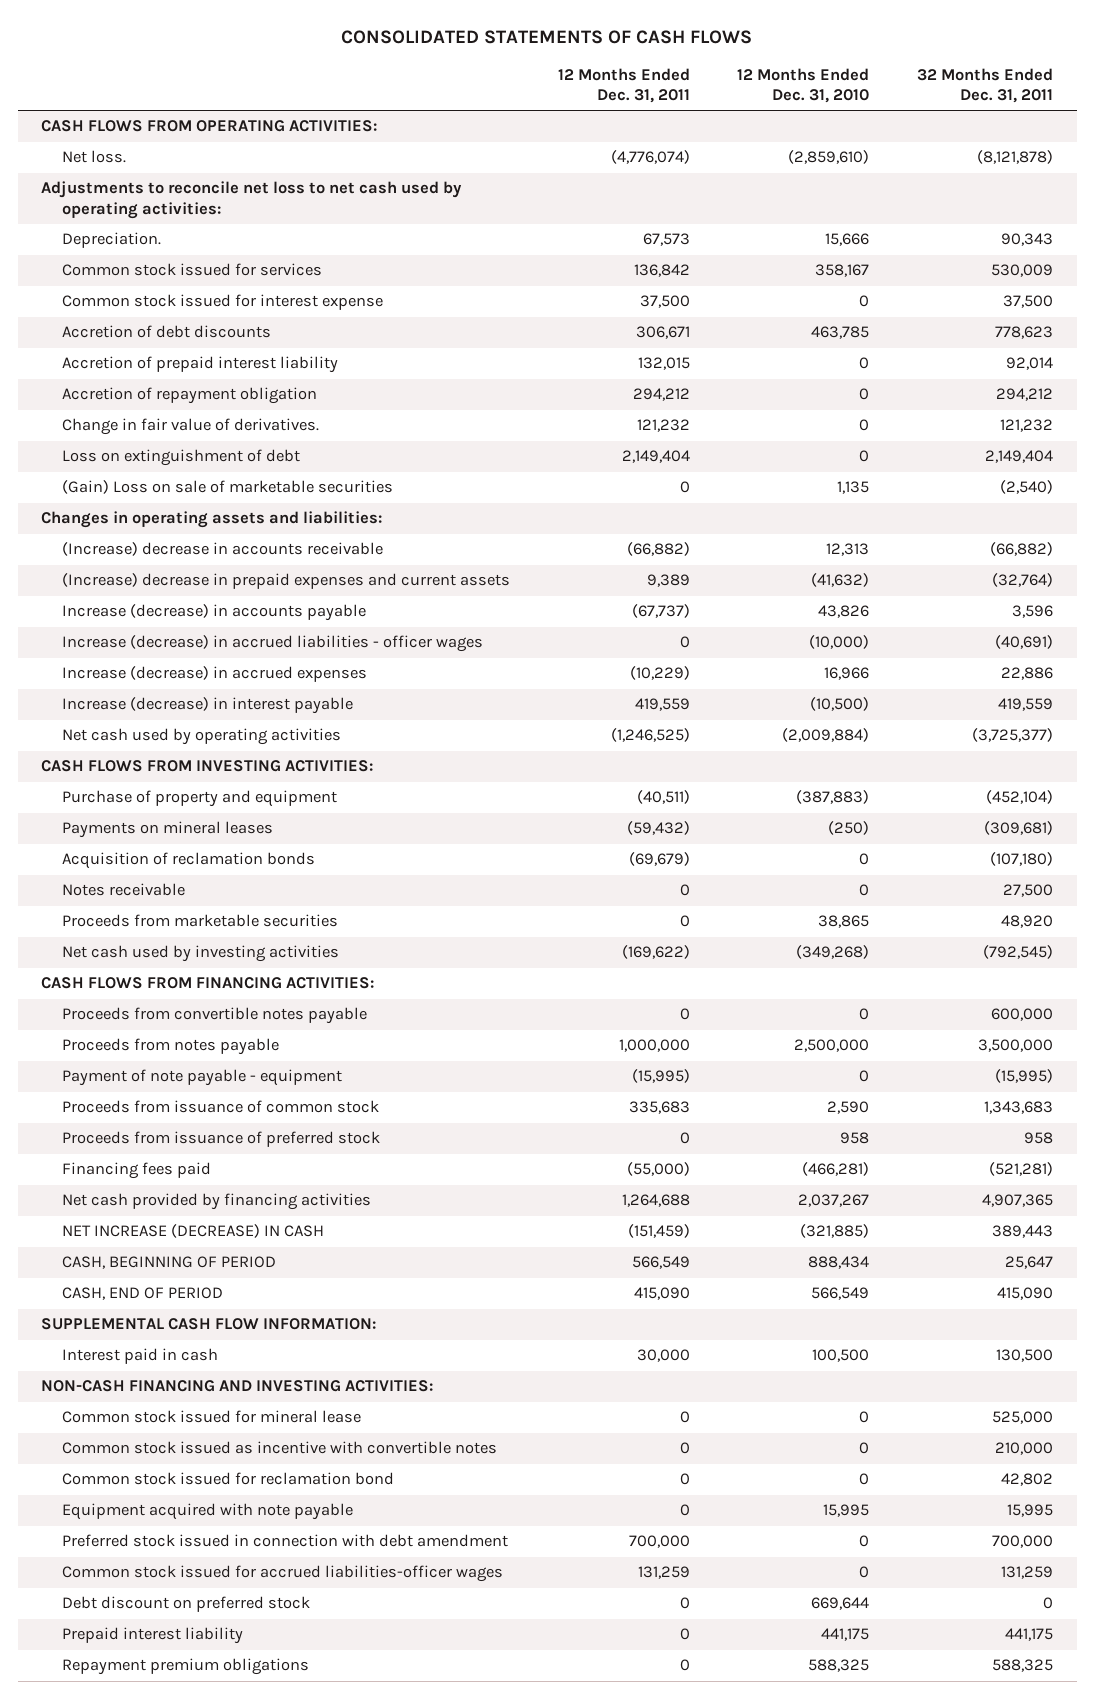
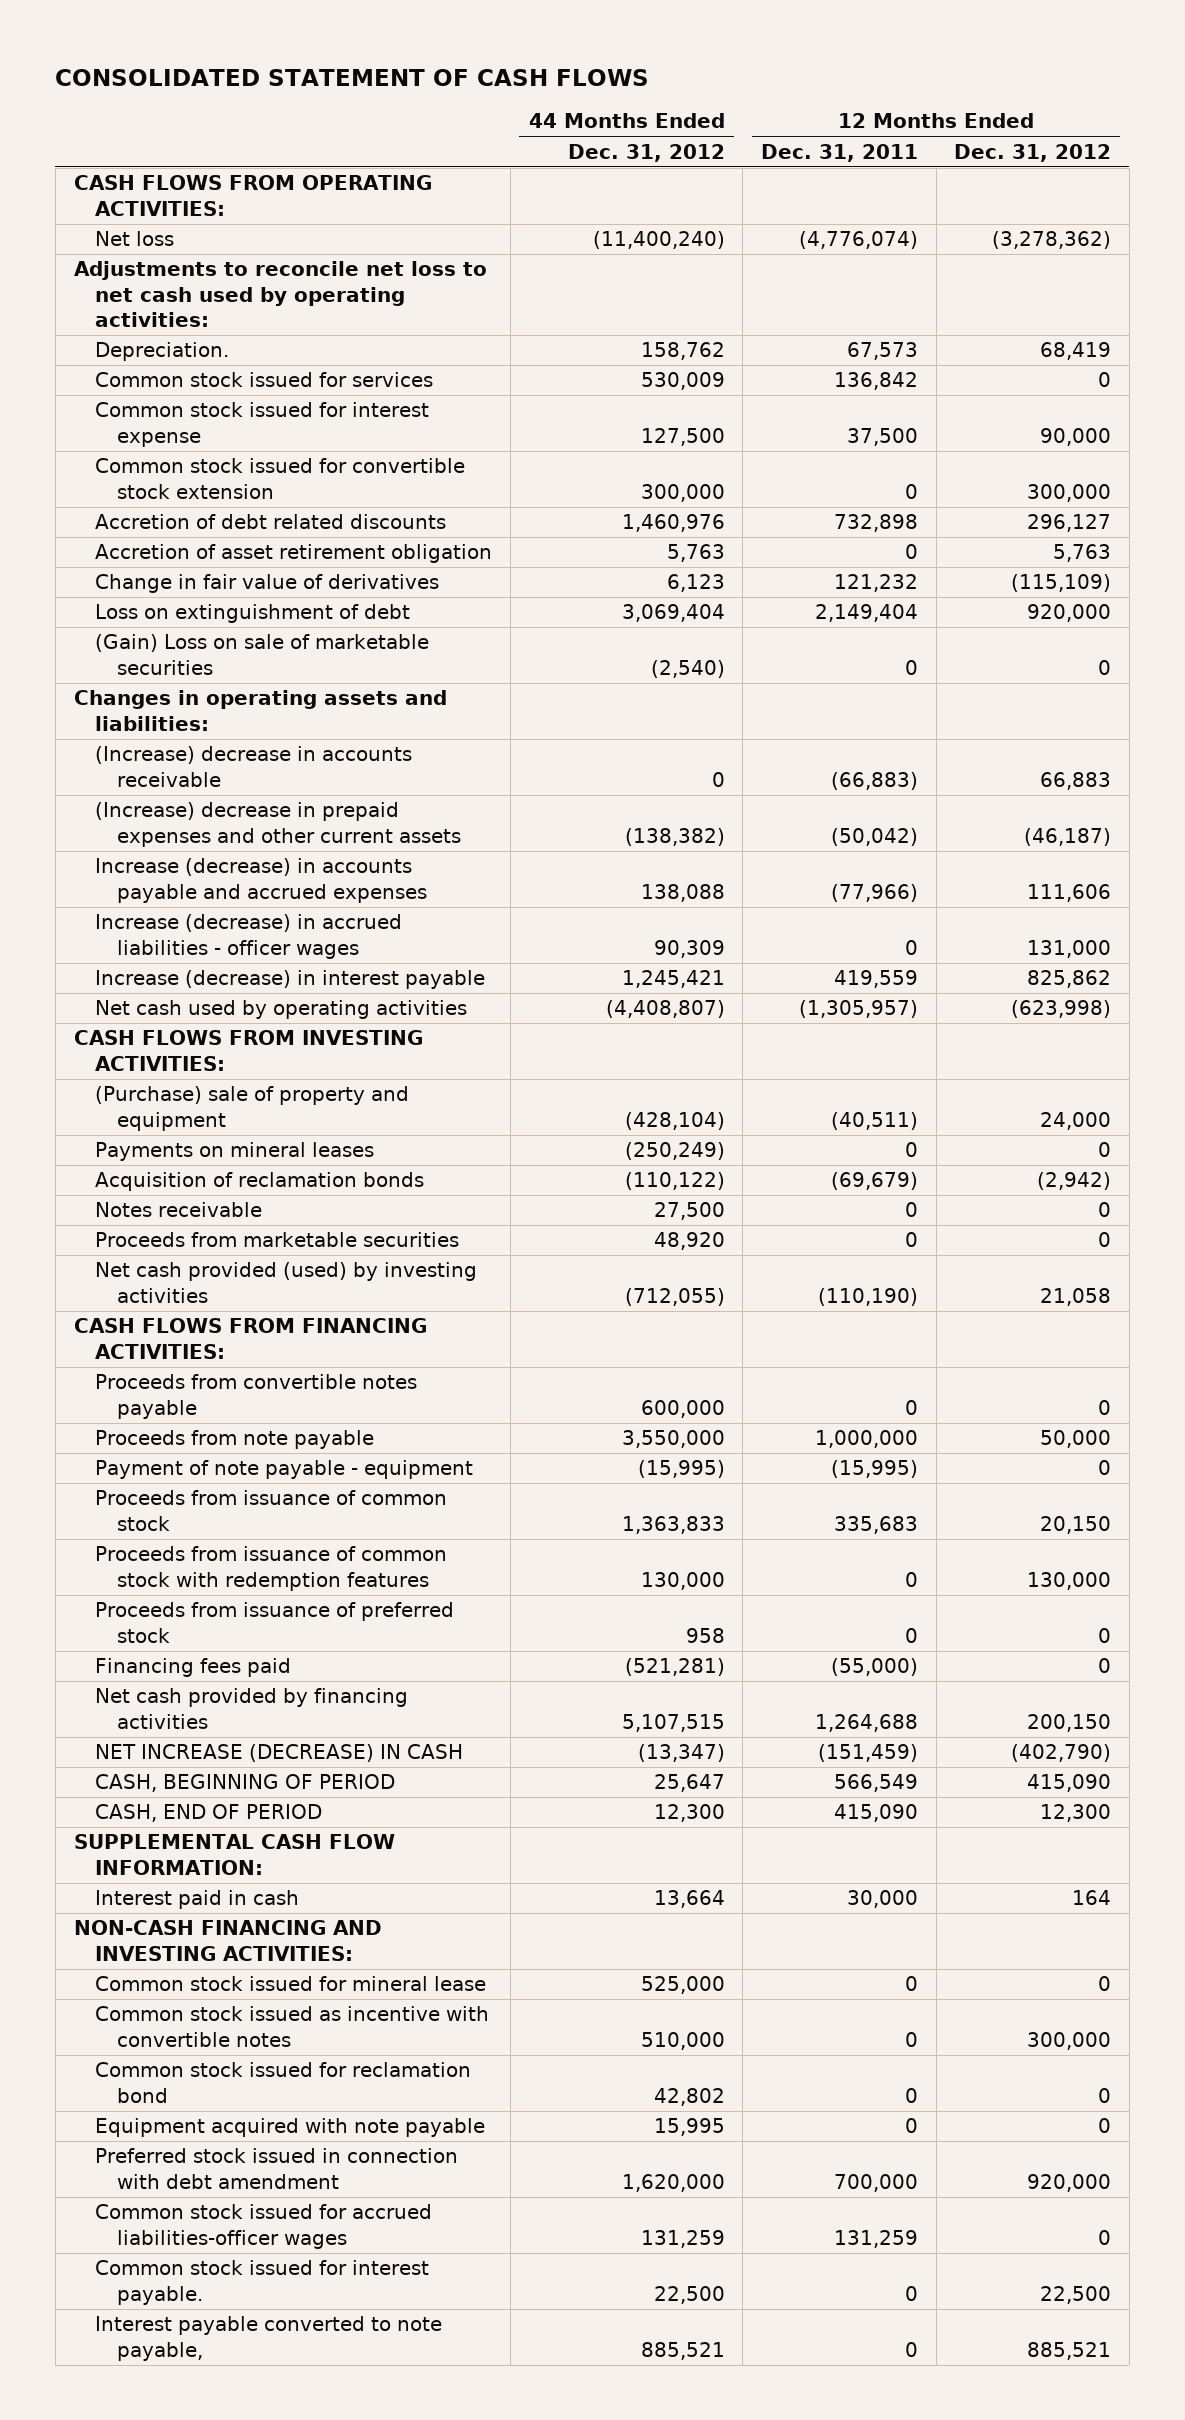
- CONSOLIDATED STATEMENTS OF CASH FLOWS
+ CONSOLIDATED STATEMENT OF CASH FLOWS
- | 12 Months Ended Dec. 31, 2011 | 12 Months Ended Dec. 31, 2010 | 32 Months Ended Dec. 31, 2011
+ | 44 Months Ended Dec. 31, 2012 | 12 Months Ended Dec. 31, 2011 | 12 Months Ended Dec. 31, 2012
- Net loss. | (4,776,074) | (2,859,610) | (8,121,878)
+ Net loss | (11,400,240) | (4,776,074) | (3,278,362)
- Accretion of debt discounts | 306,671 | 463,785 | 778,623
- Accretion of prepaid interest liability | 132,015 | 0 | 92,014
- Accretion of repayment obligation | 294,212 | 0 | 294,212
- Change in fair value of derivatives. | 121,232 | 0 | 121,232
+ Common stock issued for convertible stock extension | 300,000 | 0 | 300,000
+ Accretion of debt related discounts | 1,460,976 | 732,898 | 296,127
+ Accretion of asset retirement obligation | 5,763 | 0 | 5,763
+ Change in fair value of derivatives | 6,123 | 121,232 | (115,109)
- (Increase) decrease in accounts receivable | (66,882) | 12,313 | (66,882)
- (Increase) decrease in prepaid expenses and current assets | 9,389 | (41,632) | (32,764)
- Increase (decrease) in accounts payable | (67,737) | 43,826 | 3,596
+ (Increase) decrease in accounts receivable | 0 | (66,883) | 66,883
+ (Increase) decrease in prepaid expenses and other current assets | (138,382) | (50,042) | (46,187)
+ Increase (decrease) in accounts payable and accrued expenses | 138,088 | (77,966) | 111,606
- Increase (decrease) in accrued expenses | (10,229) | 16,966 | 22,886
- Net cash used by operating activities | (1,246,525) | (2,009,884) | (3,725,377)
+ Net cash used by operating activities | (4,408,807) | (1,305,957) | (623,998)
- Purchase of property and equipment | (40,511) | (387,883) | (452,104)
- Payments on mineral leases | (59,432) | (250) | (309,681)
+ (Purchase) sale of property and equipment | (428,104) | (40,511) | 24,000
+ Payments on mineral leases | (250,249) | 0 | 0
- Net cash used by investing activities | (169,622) | (349,268) | (792,545)
+ Net cash provided (used) by investing activities | (712,055) | (110,190) | 21,058
- Proceeds from notes payable | 1,000,000 | 2,500,000 | 3,500,000
+ Proceeds from note payable | 3,550,000 | 1,000,000 | 50,000
+ Proceeds from issuance of common stock with redemption features | 130,000 | 0 | 130,000
- Debt discount on preferred stock | 0 | 669,644 | 0
- Prepaid interest liability | 0 | 441,175 | 441,175
- Repayment premium obligations | 0 | 588,325 | 588,325
+ Common stock issued for interest payable. | 22,500 | 0 | 22,500
+ Interest payable converted to note payable, | 885,521 | 0 | 885,521

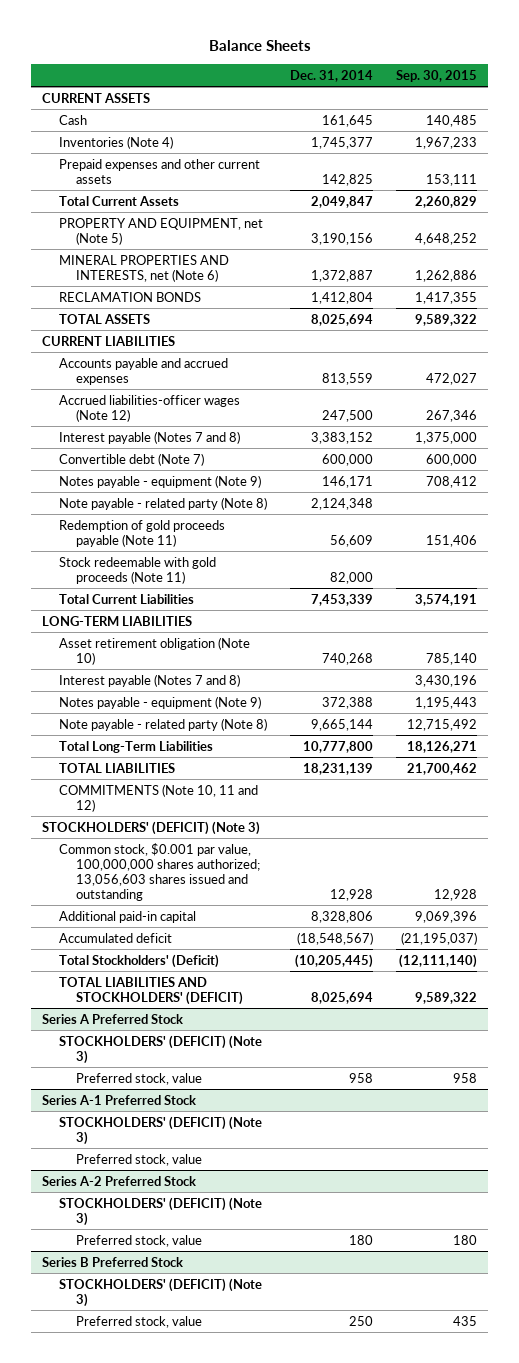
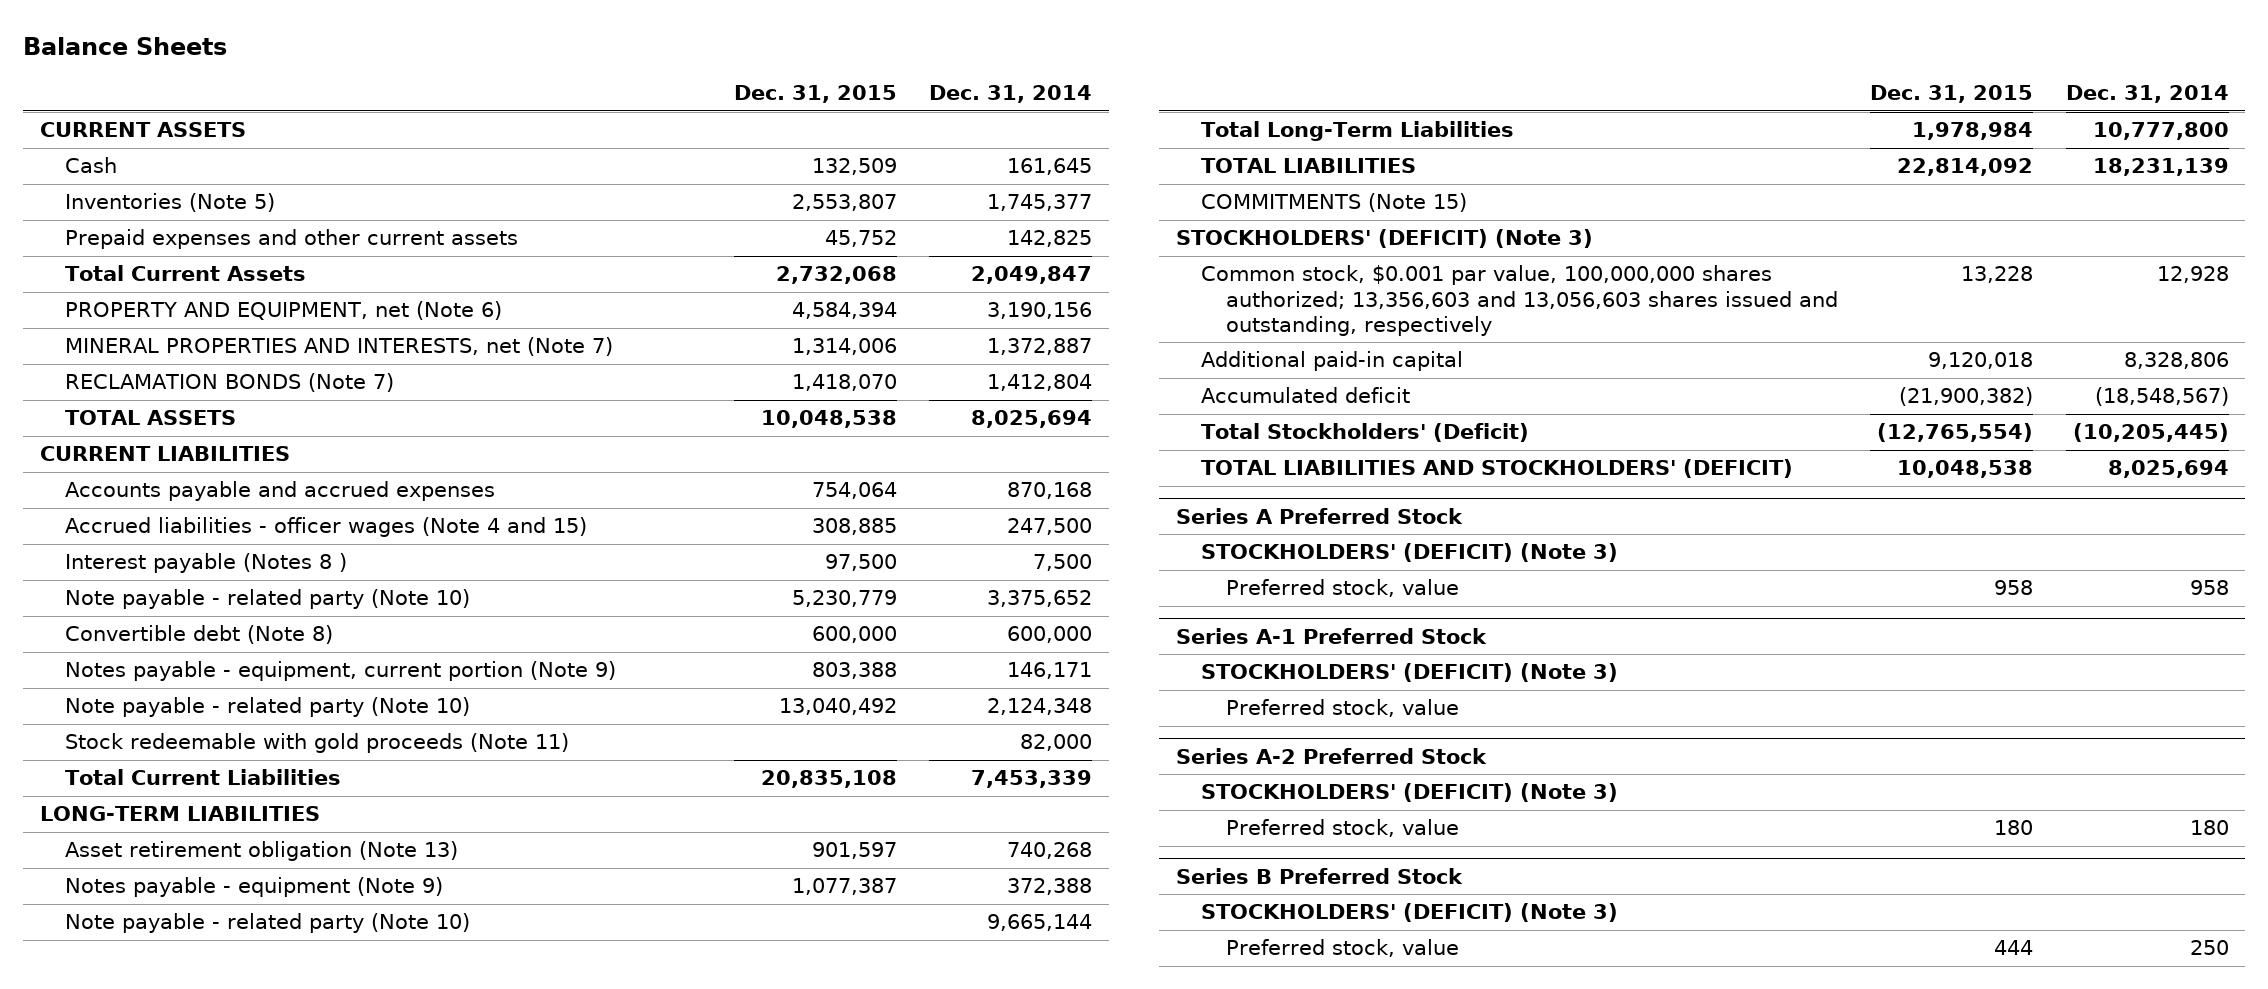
- | Dec. 31, 2014 | Sep. 30, 2015
+ | Dec. 31, 2015 | Dec. 31, 2014
- Inventories (Note 4) | 1,745,377 | 1,967,233
+ Inventories (Note 5) | 2,553,807 | 1,745,377
- PROPERTY AND EQUIPMENT, net (Note 5) | 3,190,156 | 4,648,252
- MINERAL PROPERTIES AND INTERESTS, net (Note 6) | 1,372,887 | 1,262,886
- RECLAMATION BONDS | 1,412,804 | 1,417,355
+ PROPERTY AND EQUIPMENT, net (Note 6) | 4,584,394 | 3,190,156
+ MINERAL PROPERTIES AND INTERESTS, net (Note 7) | 1,314,006 | 1,372,887
+ RECLAMATION BONDS (Note 7) | 1,418,070 | 1,412,804
- Accounts payable and accrued expenses | 813,559 | 472,027
- Accrued liabilities-officer wages (Note 12) | 247,500 | 267,346
- Interest payable (Notes 7 and 8) | 3,383,152 | 1,375,000
- Convertible debt (Note 7) | 600,000 | 600,000
- Notes payable - equipment (Note 9) | 146,171 | 708,412
- Note payable - related party (Note 8) | 2,124,348 |
- Redemption of gold proceeds payable (Note 11) | 56,609 | 151,406
+ Accounts payable and accrued expenses | 754,064 | 870,168
+ Accrued liabilities - officer wages (Note 4 and 15) | 308,885 | 247,500
+ Interest payable (Notes 8 ) | 97,500 | 7,500
+ Note payable - related party (Note 10) | 5,230,779 | 3,375,652
+ Convertible debt (Note 8) | 600,000 | 600,000
+ Notes payable - equipment, current portion (Note 9) | 803,388 | 146,171
+ Note payable - related party (Note 10) | 13,040,492 | 2,124,348
- Asset retirement obligation (Note 10) | 740,268 | 785,140
- Interest payable (Notes 7 and 8) | | 3,430,196
+ Asset retirement obligation (Note 13) | 901,597 | 740,268
- Note payable - related party (Note 8) | 9,665,144 | 12,715,492
+ Note payable - related party (Note 10) | | 9,665,144
- COMMITMENTS (Note 10, 11 and 12)
+ COMMITMENTS (Note 15)
- Common stock, $0.001 par value, 100,000,000 shares authorized; 13,056,603 shares issued and outstanding | 12,928 | 12,928
+ Common stock, $0.001 par value, 100,000,000 shares authorized; 13,356,603 and 13,056,603 shares issued and outstanding, respectively | 13,228 | 12,928

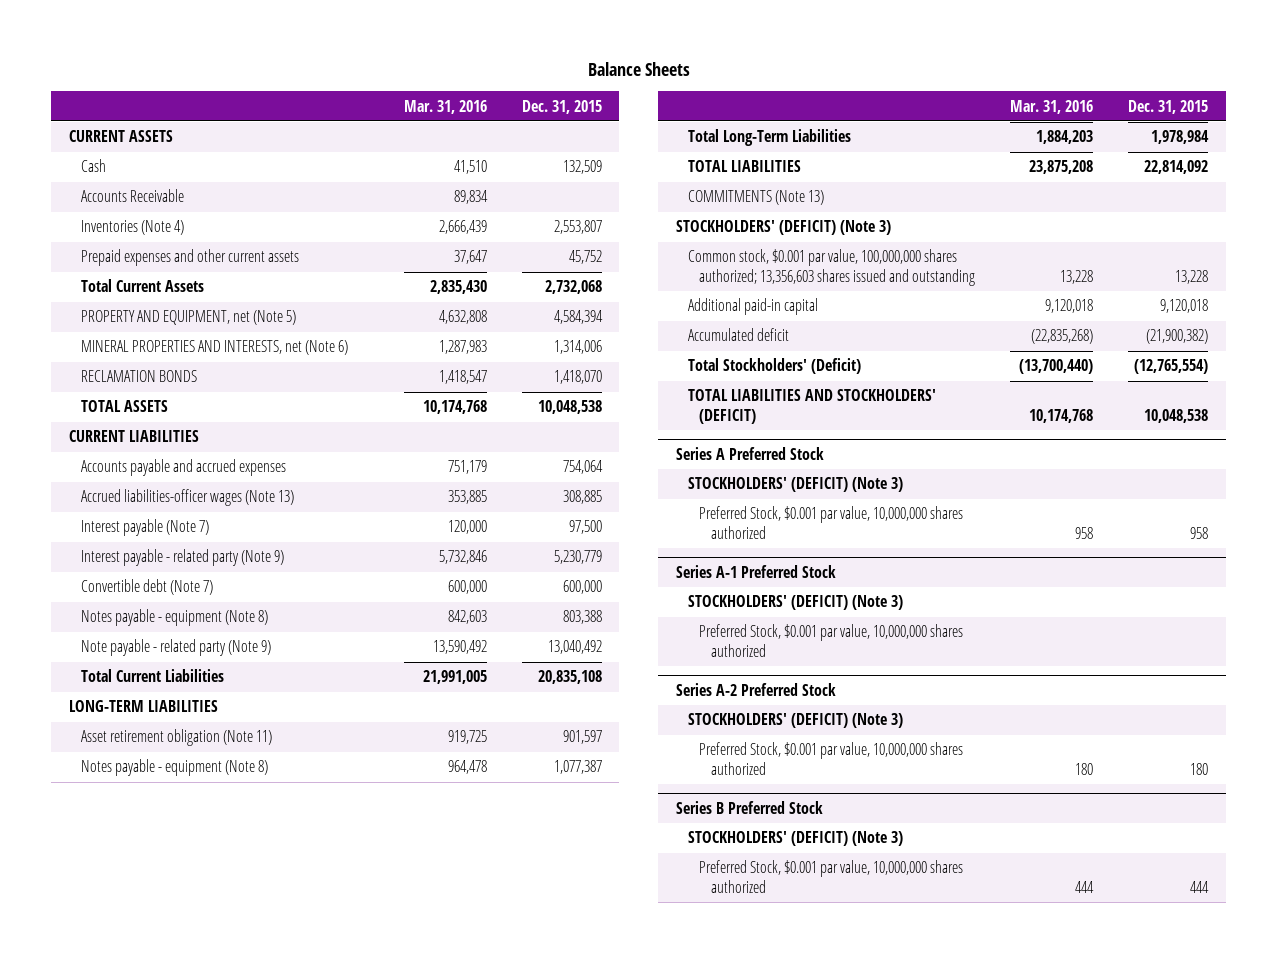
- | Dec. 31, 2015 | Dec. 31, 2014
+ | Mar. 31, 2016 | Dec. 31, 2015
- Inventories (Note 5) | 2,553,807 | 1,745,377
+ Accounts Receivable | 89,834 |
+ Inventories (Note 4) | 2,666,439 | 2,553,807
- PROPERTY AND EQUIPMENT, net (Note 6) | 4,584,394 | 3,190,156
- MINERAL PROPERTIES AND INTERESTS, net (Note 7) | 1,314,006 | 1,372,887
- RECLAMATION BONDS (Note 7) | 1,418,070 | 1,412,804
+ PROPERTY AND EQUIPMENT, net (Note 5) | 4,632,808 | 4,584,394
+ MINERAL PROPERTIES AND INTERESTS, net (Note 6) | 1,287,983 | 1,314,006
+ RECLAMATION BONDS | 1,418,547 | 1,418,070
- Accrued liabilities - officer wages (Note 4 and 15) | 308,885 | 247,500
- Interest payable (Notes 8 ) | 97,500 | 7,500
- Note payable - related party (Note 10) | 5,230,779 | 3,375,652
- Convertible debt (Note 8) | 600,000 | 600,000
- Notes payable - equipment, current portion (Note 9) | 803,388 | 146,171
- Note payable - related party (Note 10) | 13,040,492 | 2,124,348
- Stock redeemable with gold proceeds (Note 11) | | 82,000
+ Accrued liabilities-officer wages (Note 13) | 353,885 | 308,885
+ Interest payable (Note 7) | 120,000 | 97,500
+ Interest payable - related party (Note 9) | 5,732,846 | 5,230,779
+ Convertible debt (Note 7) | 600,000 | 600,000
+ Notes payable - equipment (Note 8) | 842,603 | 803,388
+ Note payable - related party (Note 9) | 13,590,492 | 13,040,492
- Asset retirement obligation (Note 13) | 901,597 | 740,268
- Notes payable - equipment (Note 9) | 1,077,387 | 372,388
- Note payable - related party (Note 10) | | 9,665,144
+ Asset retirement obligation (Note 11) | 919,725 | 901,597
+ Notes payable - equipment (Note 8) | 964,478 | 1,077,387
- COMMITMENTS (Note 15)
+ COMMITMENTS (Note 13)
- Common stock, $0.001 par value, 100,000,000 shares authorized; 13,356,603 and 13,056,603 shares issued and outstanding, respectively | 13,228 | 12,928
+ Common stock, $0.001 par value, 100,000,000 shares authorized; 13,356,603 shares issued and outstanding | 13,228 | 13,228
@ Series A Preferred Stock
- Preferred stock, value | 958 | 958
+ Preferred Stock, $0.001 par value, 10,000,000 shares authorized | 958 | 958
@ Series A-1 Preferred Stock
- Preferred stock, value
+ Preferred Stock, $0.001 par value, 10,000,000 shares authorized
@ Series A-2 Preferred Stock
- Preferred stock, value | 180 | 180
+ Preferred Stock, $0.001 par value, 10,000,000 shares authorized | 180 | 180
@ Series B Preferred Stock
- Preferred stock, value | 444 | 250
+ Preferred Stock, $0.001 par value, 10,000,000 shares authorized | 444 | 444

